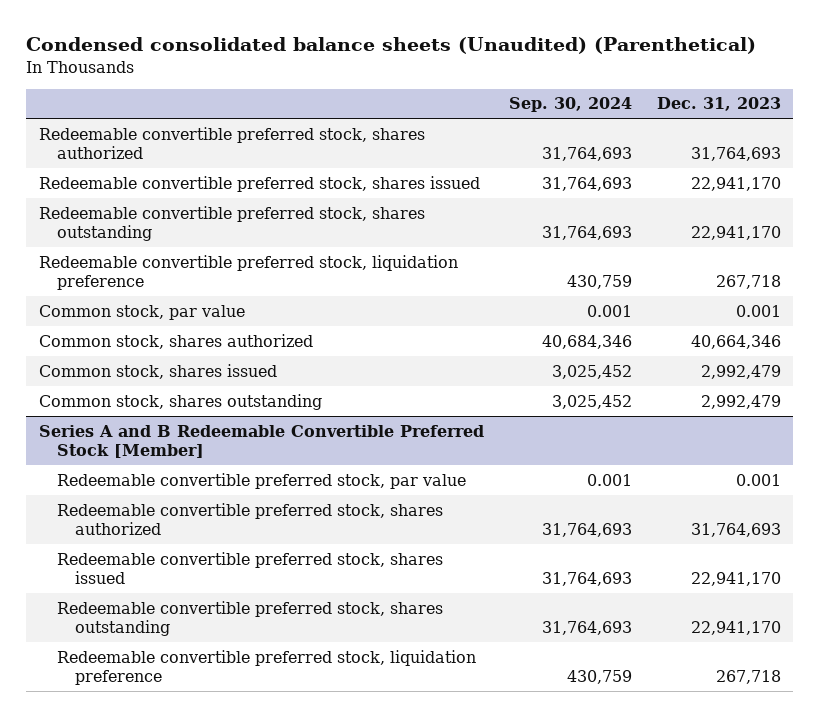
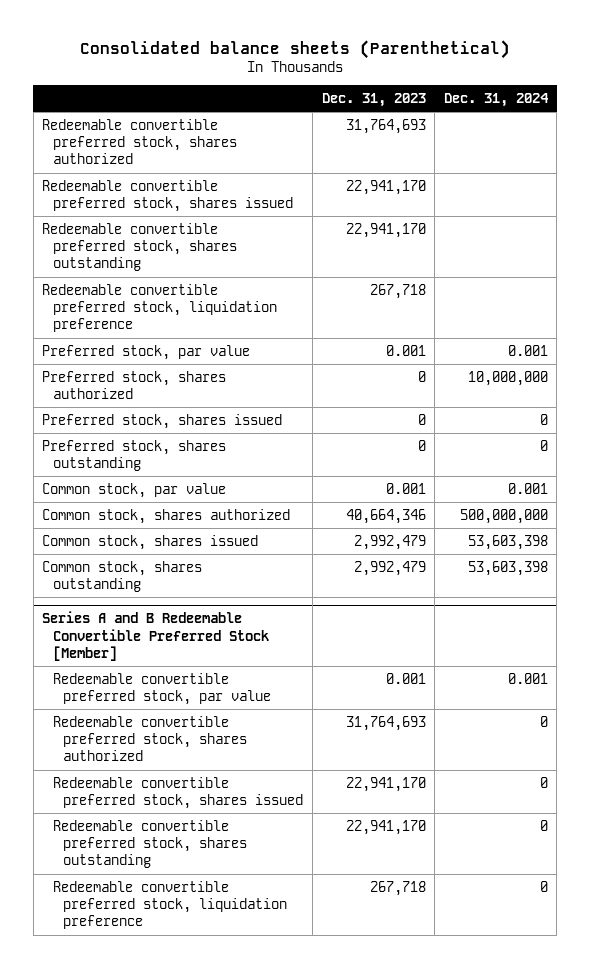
- Condensed consolidated balance sheets (Unaudited) (Parenthetical)
+ Consolidated balance sheets (Parenthetical)
- | Sep. 30, 2024 | Dec. 31, 2023
+ | Dec. 31, 2023 | Dec. 31, 2024
+ Preferred stock, par value | 0.001 | 0.001
+ Preferred stock, shares authorized | 0 | 10,000,000
+ Preferred stock, shares issued | 0 | 0
+ Preferred stock, shares outstanding | 0 | 0

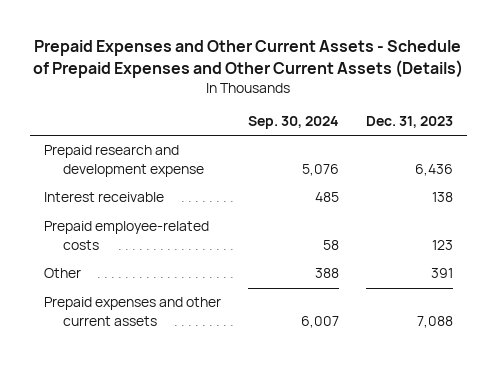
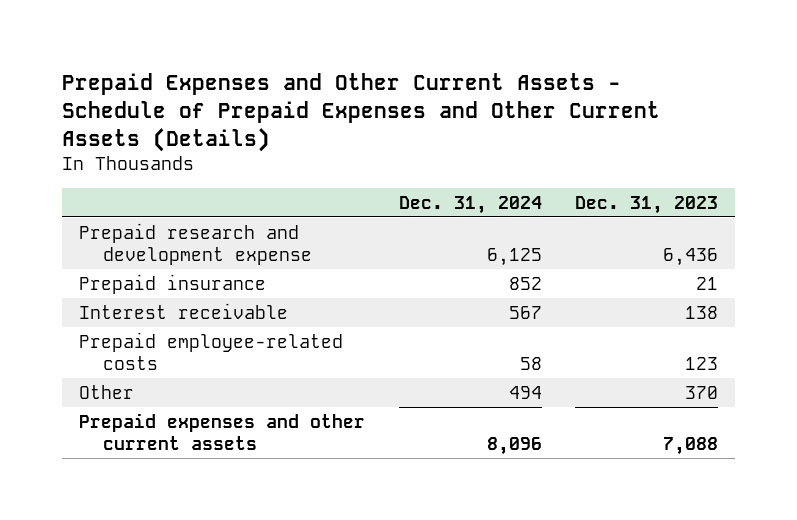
- | Sep. 30, 2024 | Dec. 31, 2023
+ | Dec. 31, 2024 | Dec. 31, 2023
+ Prepaid insurance | 852 | 21
- Other | 388 | 391
+ Other | 494 | 370

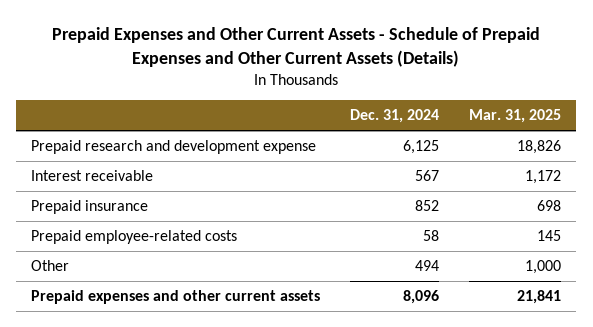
- | Dec. 31, 2024 | Dec. 31, 2023
+ | Dec. 31, 2024 | Mar. 31, 2025
moved down: Prepaid insurance | 852 | 698

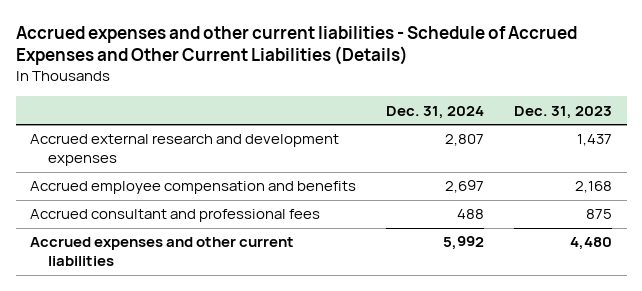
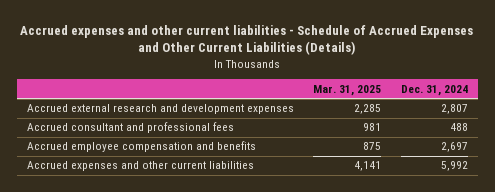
- | Dec. 31, 2024 | Dec. 31, 2023
+ | Mar. 31, 2025 | Dec. 31, 2024
moved down: Accrued employee compensation and benefits | 875 | 2,697

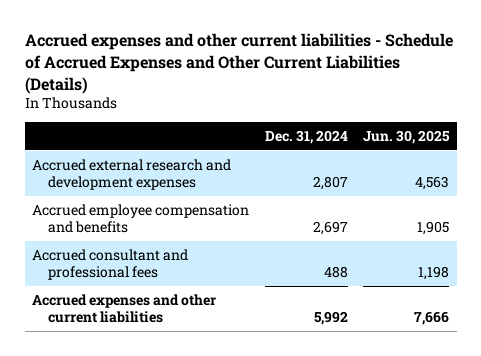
- | Mar. 31, 2025 | Dec. 31, 2024
+ | Dec. 31, 2024 | Jun. 30, 2025
moved down: Accrued consultant and professional fees | 488 | 1,198

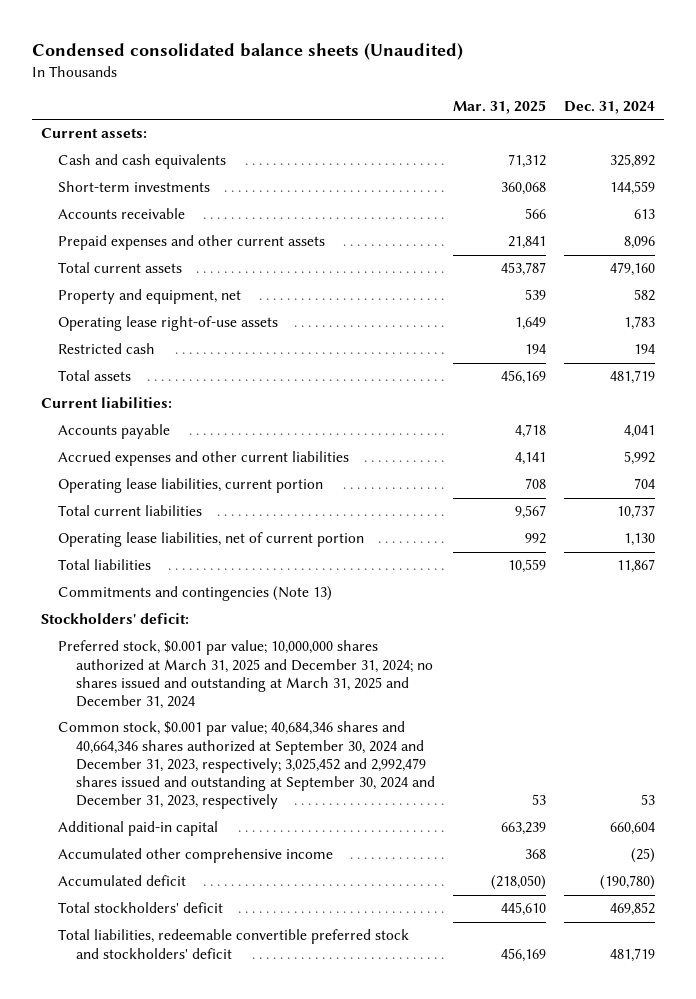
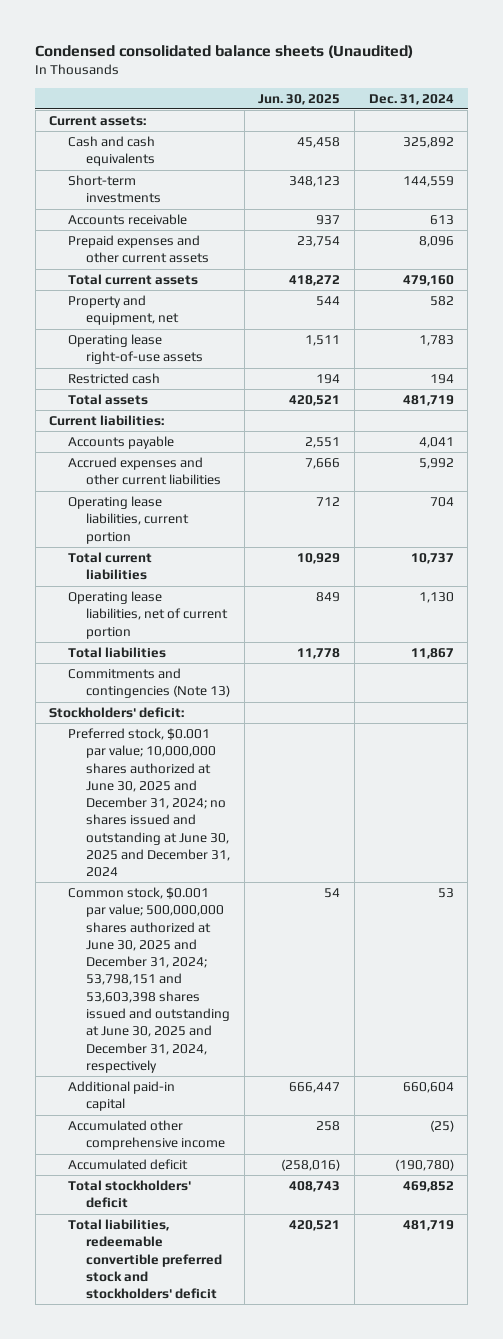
- | Mar. 31, 2025 | Dec. 31, 2024
+ | Jun. 30, 2025 | Dec. 31, 2024
- Preferred stock, $0.001 par value; 10,000,000 shares authorized at March 31, 2025 and December 31, 2024; no shares issued and outstanding at March 31, 2025 and December 31, 2024
- Common stock, $0.001 par value; 40,684,346 shares and 40,664,346 shares authorized at September 30, 2024 and December 31, 2023, respectively; 3,025,452 and 2,992,479 shares issued and outstanding at September 30, 2024 and December 31, 2023, respectively | 53 | 53
+ Preferred stock, $0.001 par value; 10,000,000 shares authorized at June 30, 2025 and December 31, 2024; no shares issued and outstanding at June 30, 2025 and December 31, 2024
+ Common stock, $0.001 par value; 500,000,000 shares authorized at June 30, 2025 and December 31, 2024; 53,798,151 and 53,603,398 shares issued and outstanding at June 30, 2025 and December 31, 2024, respectively | 54 | 53

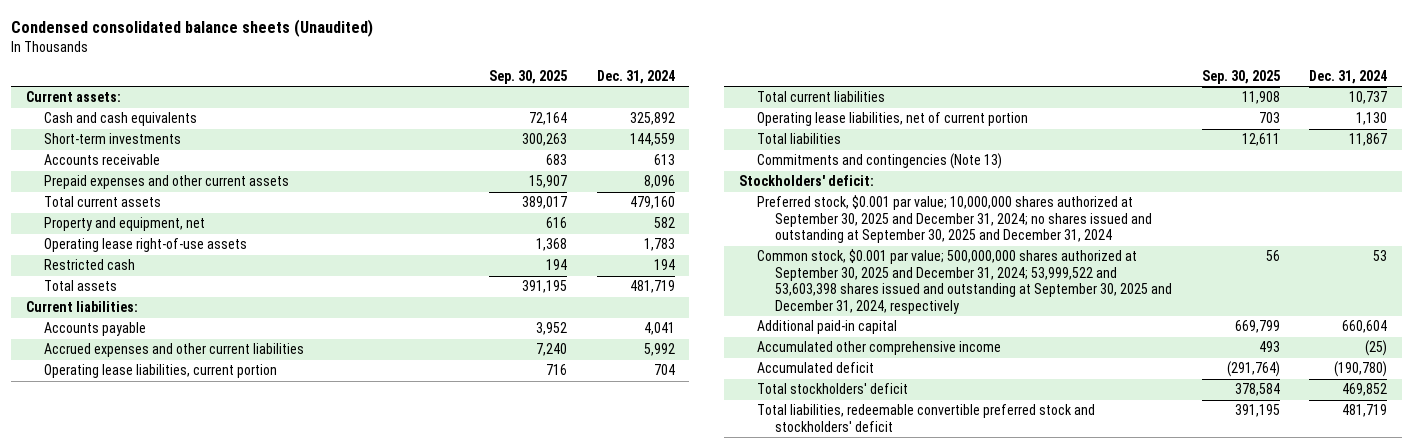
- | Jun. 30, 2025 | Dec. 31, 2024
+ | Sep. 30, 2025 | Dec. 31, 2024
- Preferred stock, $0.001 par value; 10,000,000 shares authorized at June 30, 2025 and December 31, 2024; no shares issued and outstanding at June 30, 2025 and December 31, 2024
- Common stock, $0.001 par value; 500,000,000 shares authorized at June 30, 2025 and December 31, 2024; 53,798,151 and 53,603,398 shares issued and outstanding at June 30, 2025 and December 31, 2024, respectively | 54 | 53
+ Preferred stock, $0.001 par value; 10,000,000 shares authorized at September 30, 2025 and December 31, 2024; no shares issued and outstanding at September 30, 2025 and December 31, 2024
+ Common stock, $0.001 par value; 500,000,000 shares authorized at September 30, 2025 and December 31, 2024; 53,999,522 and 53,603,398 shares issued and outstanding at September 30, 2025 and December 31, 2024, respectively | 56 | 53

